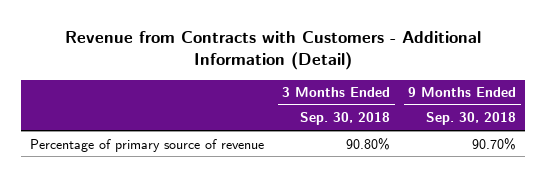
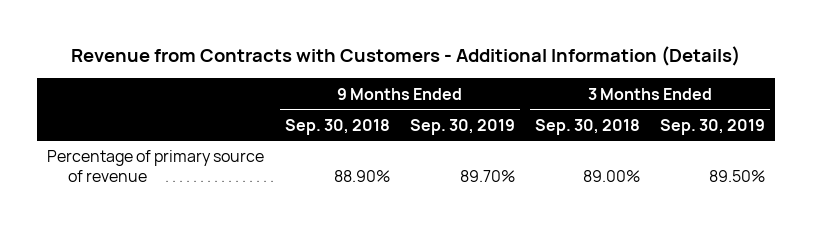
- Revenue from Contracts with Customers - Additional Information (Detail)
+ Revenue from Contracts with Customers - Additional Information (Details)
- | 3 Months Ended Sep. 30, 2018 | 9 Months Ended Sep. 30, 2018
+ | 9 Months Ended Sep. 30, 2018 | 9 Months Ended Sep. 30, 2019 | 3 Months Ended Sep. 30, 2018 | 3 Months Ended Sep. 30, 2019
- Percentage of primary source of revenue | 90.80% | 90.70%
+ Percentage of primary source of revenue | 88.90% | 89.70% | 89.00% | 89.50%

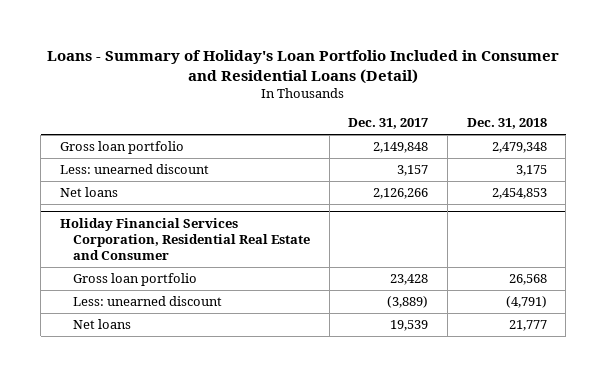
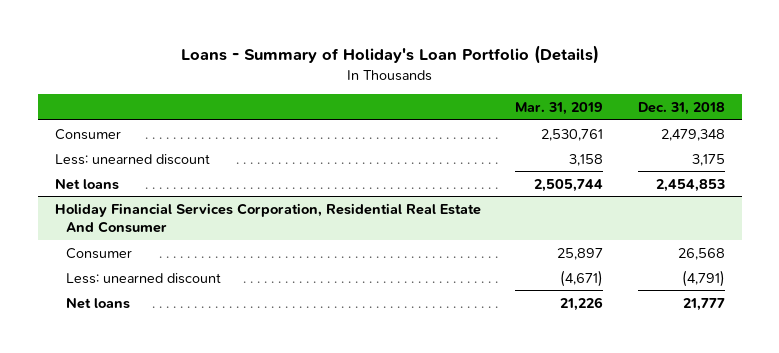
- Loans - Summary of Holiday's Loan Portfolio Included in Consumer and Residential Loans (Detail)
+ Loans - Summary of Holiday's Loan Portfolio (Details)
- | Dec. 31, 2017 | Dec. 31, 2018
+ | Mar. 31, 2019 | Dec. 31, 2018
- Gross loan portfolio | 2,149,848 | 2,479,348
+ Consumer | 2,530,761 | 2,479,348
- Holiday Financial Services Corporation, Residential Real Estate and Consumer
- Gross loan portfolio | 23,428 | 26,568
+ Holiday Financial Services Corporation, Residential Real Estate And Consumer
+ Consumer | 25,897 | 26,568

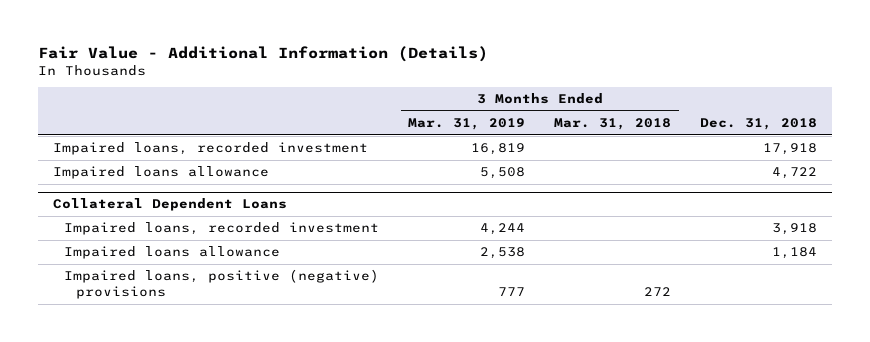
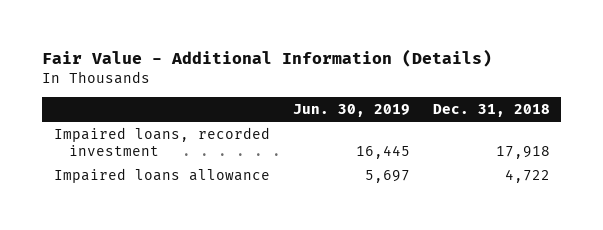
- | 3 Months Ended Mar. 31, 2019 | 3 Months Ended Mar. 31, 2018 | Dec. 31, 2018
+ | Jun. 30, 2019 | Dec. 31, 2018
- Collateral Dependent Loans
- Impaired loans, recorded investment | 4,244 | | 3,918
- Impaired loans allowance | 2,538 | | 1,184
- Impaired loans, positive (negative) provisions | 777 | 272 |

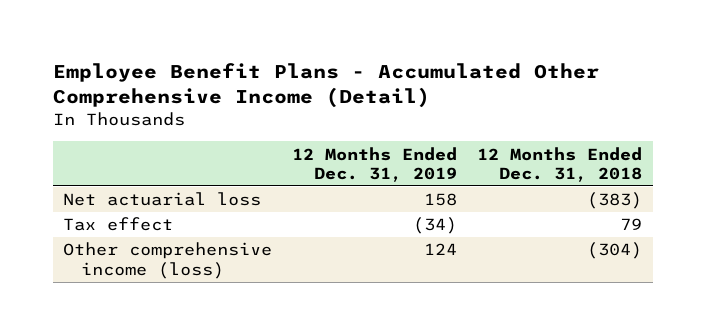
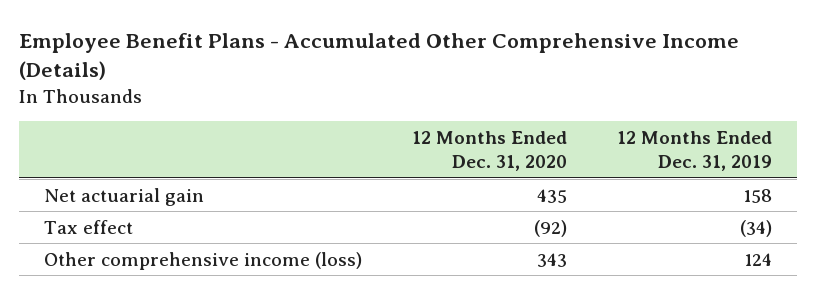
- Employee Benefit Plans - Accumulated Other Comprehensive Income (Detail)
+ Employee Benefit Plans - Accumulated Other Comprehensive Income (Details)
- | 12 Months Ended Dec. 31, 2019 | 12 Months Ended Dec. 31, 2018
+ | 12 Months Ended Dec. 31, 2020 | 12 Months Ended Dec. 31, 2019
- Net actuarial loss | 158 | (383)
+ Net actuarial gain | 435 | 158

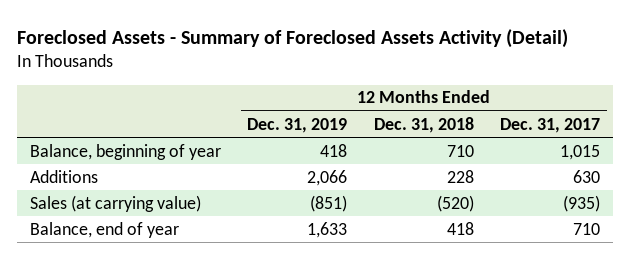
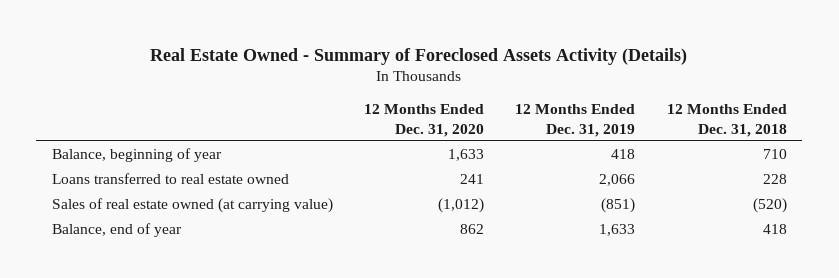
- Foreclosed Assets - Summary of Foreclosed Assets Activity (Detail)
+ Real Estate Owned - Summary of Foreclosed Assets Activity (Details)
- | 12 Months Ended Dec. 31, 2019 | 12 Months Ended Dec. 31, 2018 | 12 Months Ended Dec. 31, 2017
+ | 12 Months Ended Dec. 31, 2020 | 12 Months Ended Dec. 31, 2019 | 12 Months Ended Dec. 31, 2018
- Additions | 2,066 | 228 | 630
- Sales (at carrying value) | (851) | (520) | (935)
+ Loans transferred to real estate owned | 241 | 2,066 | 228
+ Sales of real estate owned (at carrying value) | (1,012) | (851) | (520)

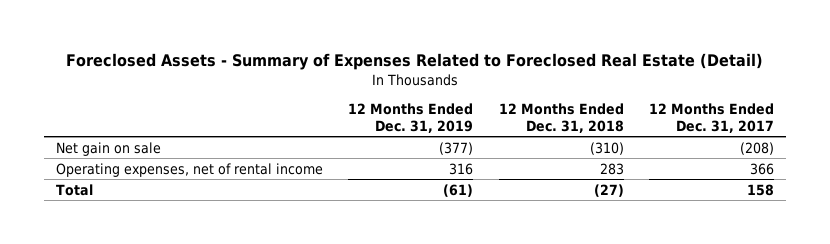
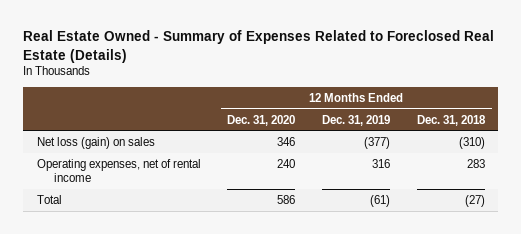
- Foreclosed Assets - Summary of Expenses Related to Foreclosed Real Estate (Detail)
+ Real Estate Owned - Summary of Expenses Related to Foreclosed Real Estate (Details)
- | 12 Months Ended Dec. 31, 2019 | 12 Months Ended Dec. 31, 2018 | 12 Months Ended Dec. 31, 2017
+ | 12 Months Ended Dec. 31, 2020 | 12 Months Ended Dec. 31, 2019 | 12 Months Ended Dec. 31, 2018
- Net gain on sale | (377) | (310) | (208)
+ Net loss (gain) on sales | 346 | (377) | (310)

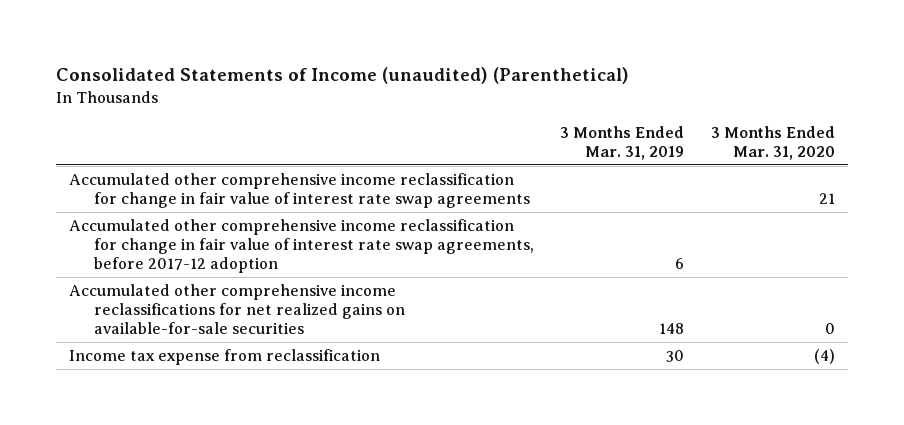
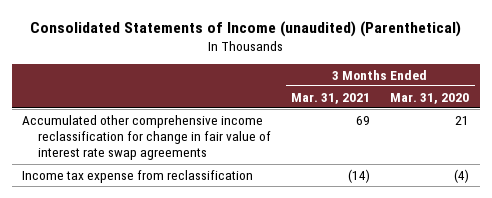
- | 3 Months Ended Mar. 31, 2019 | 3 Months Ended Mar. 31, 2020
+ | 3 Months Ended Mar. 31, 2021 | 3 Months Ended Mar. 31, 2020
- Accumulated other comprehensive income reclassification for change in fair value of interest rate swap agreements, before 2017-12 adoption | 6 |
- Accumulated other comprehensive income reclassifications for net realized gains on available-for-sale securities | 148 | 0

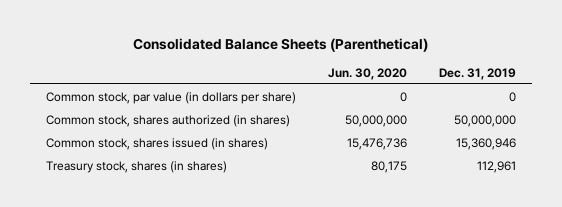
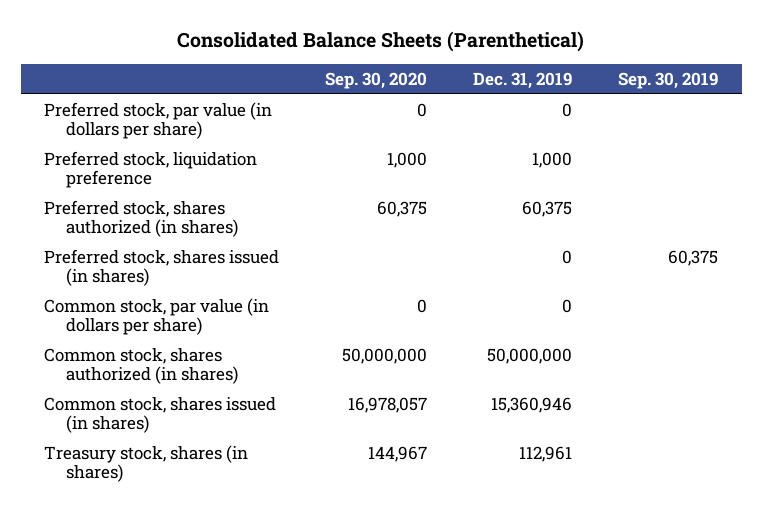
- | Jun. 30, 2020 | Dec. 31, 2019
+ | Sep. 30, 2020 | Dec. 31, 2019 | Sep. 30, 2019
+ Preferred stock, par value (in dollars per share) | 0 | 0 |
+ Preferred stock, liquidation preference | 1,000 | 1,000 |
+ Preferred stock, shares authorized (in shares) | 60,375 | 60,375 |
+ Preferred stock, shares issued (in shares) | | 0 | 60,375

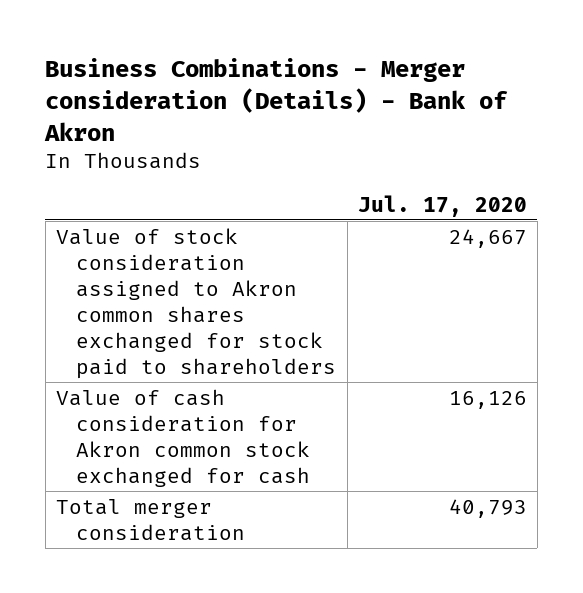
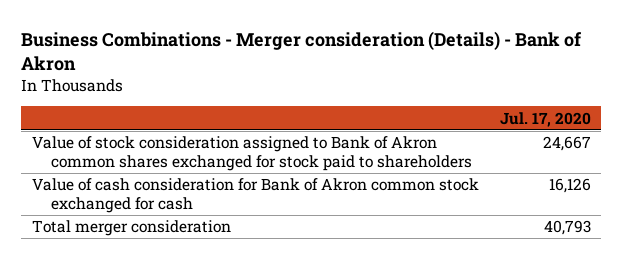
- Value of stock consideration assigned to Akron common shares exchanged for stock paid to shareholders | 24,667
- Value of cash consideration for Akron common stock exchanged for cash | 16,126
+ Value of stock consideration assigned to Bank of Akron common shares exchanged for stock paid to shareholders | 24,667
+ Value of cash consideration for Bank of Akron common stock exchanged for cash | 16,126

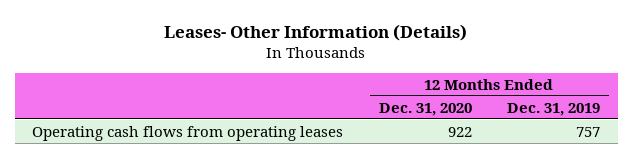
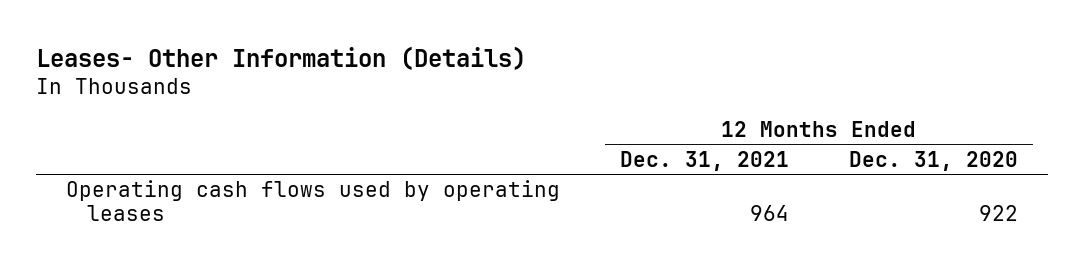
- | 12 Months Ended Dec. 31, 2020 | 12 Months Ended Dec. 31, 2019
+ | 12 Months Ended Dec. 31, 2021 | 12 Months Ended Dec. 31, 2020
- Operating cash flows from operating leases | 922 | 757
+ Operating cash flows used by operating leases | 964 | 922

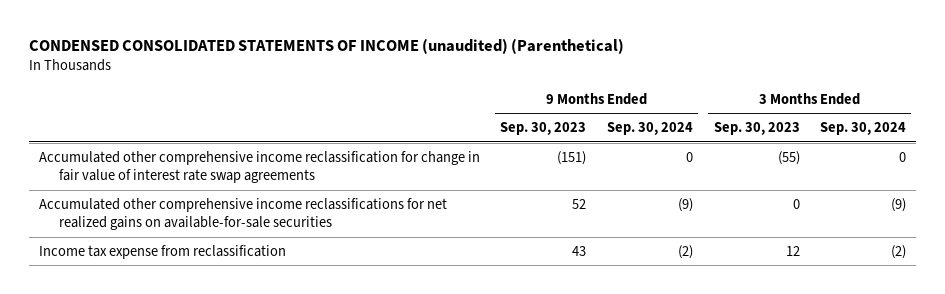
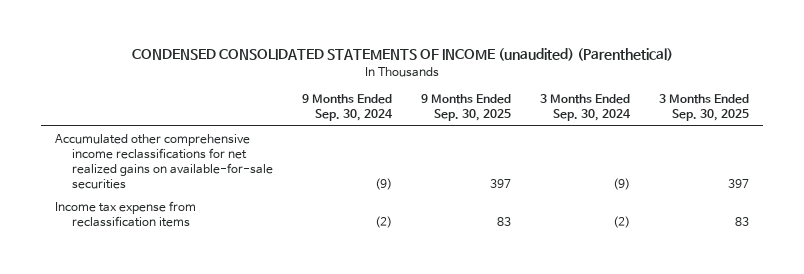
- | 9 Months Ended Sep. 30, 2023 | 9 Months Ended Sep. 30, 2024 | 3 Months Ended Sep. 30, 2023 | 3 Months Ended Sep. 30, 2024
+ | 9 Months Ended Sep. 30, 2024 | 9 Months Ended Sep. 30, 2025 | 3 Months Ended Sep. 30, 2024 | 3 Months Ended Sep. 30, 2025
- Accumulated other comprehensive income reclassification for change in fair value of interest rate swap agreements | (151) | 0 | (55) | 0
- Income tax expense from reclassification | 43 | (2) | 12 | (2)
+ Income tax expense from reclassification items | (2) | 83 | (2) | 83

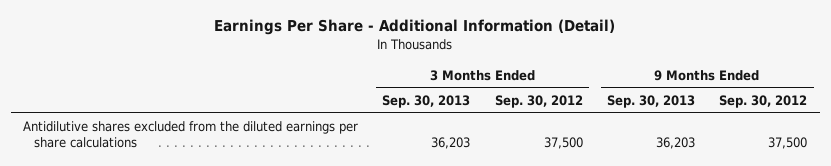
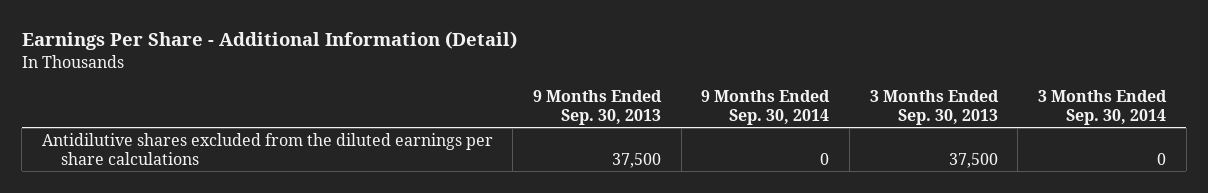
- | 3 Months Ended Sep. 30, 2013 | 3 Months Ended Sep. 30, 2012 | 9 Months Ended Sep. 30, 2013 | 9 Months Ended Sep. 30, 2012
+ | 9 Months Ended Sep. 30, 2013 | 9 Months Ended Sep. 30, 2014 | 3 Months Ended Sep. 30, 2013 | 3 Months Ended Sep. 30, 2014
- Antidilutive shares excluded from the diluted earnings per share calculations | 36,203 | 37,500 | 36,203 | 37,500
+ Antidilutive shares excluded from the diluted earnings per share calculations | 37,500 | 0 | 37,500 | 0

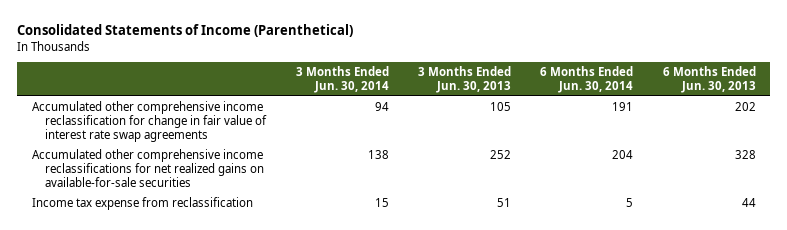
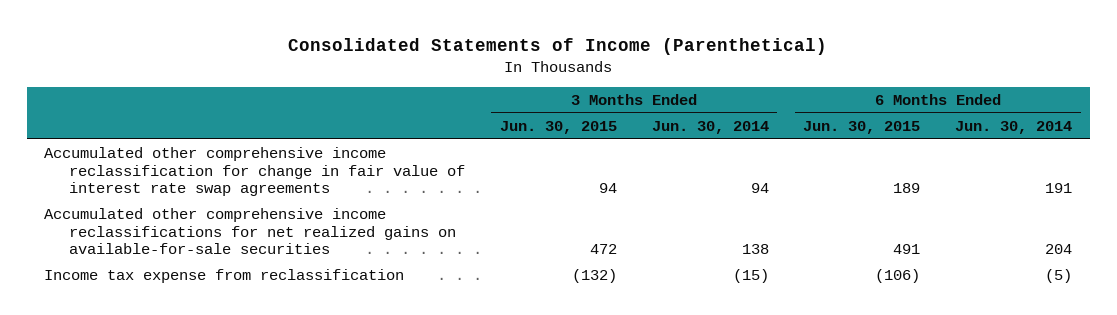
- | 3 Months Ended Jun. 30, 2014 | 3 Months Ended Jun. 30, 2013 | 6 Months Ended Jun. 30, 2014 | 6 Months Ended Jun. 30, 2013
+ | 3 Months Ended Jun. 30, 2015 | 3 Months Ended Jun. 30, 2014 | 6 Months Ended Jun. 30, 2015 | 6 Months Ended Jun. 30, 2014
- Income tax expense from reclassification | 15 | 51 | 5 | 44
+ Income tax expense from reclassification | (132) | (15) | (106) | (5)

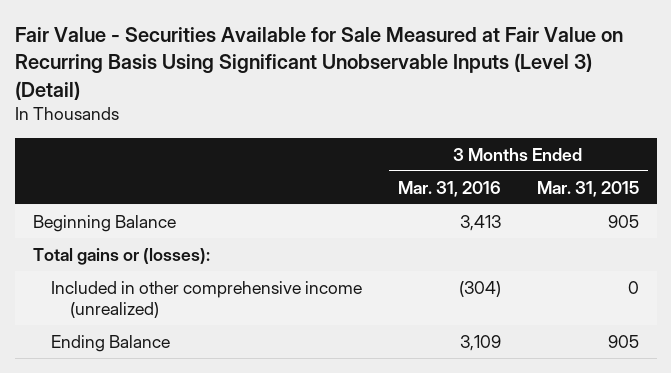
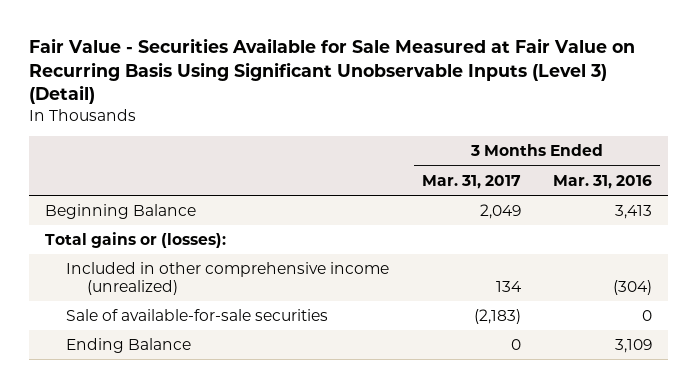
- | 3 Months Ended Mar. 31, 2016 | 3 Months Ended Mar. 31, 2015
+ | 3 Months Ended Mar. 31, 2017 | 3 Months Ended Mar. 31, 2016
+ Sale of available-for-sale securities | (2,183) | 0

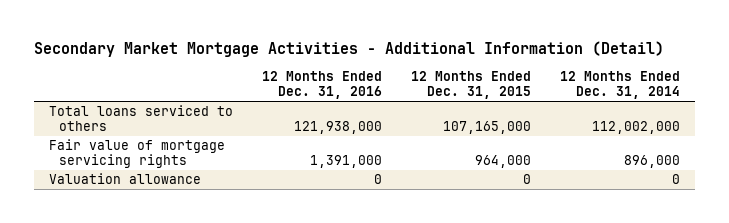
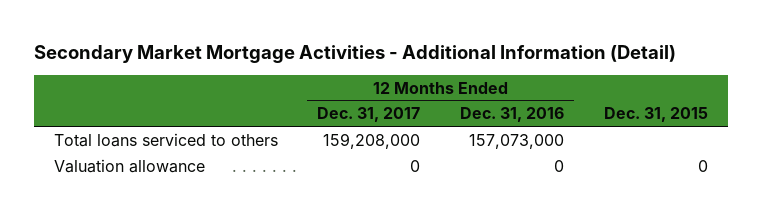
- | 12 Months Ended Dec. 31, 2016 | 12 Months Ended Dec. 31, 2015 | 12 Months Ended Dec. 31, 2014
+ | 12 Months Ended Dec. 31, 2017 | 12 Months Ended Dec. 31, 2016 | Dec. 31, 2015
- Total loans serviced to others | 121,938,000 | 107,165,000 | 112,002,000
- Fair value of mortgage servicing rights | 1,391,000 | 964,000 | 896,000
+ Total loans serviced to others | 159,208,000 | 157,073,000 |

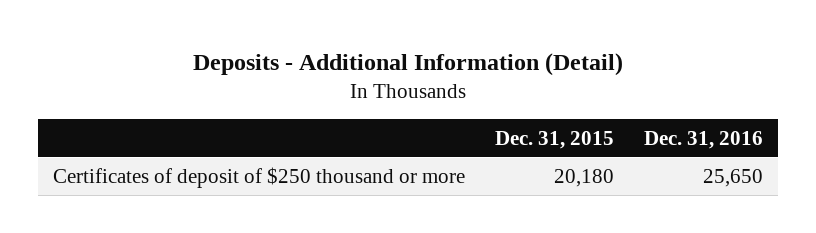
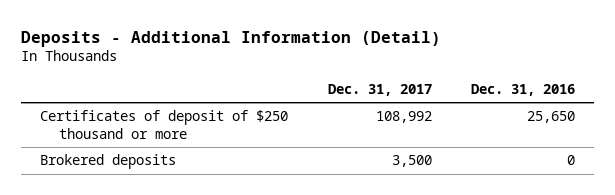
- | Dec. 31, 2015 | Dec. 31, 2016
+ | Dec. 31, 2017 | Dec. 31, 2016
+ Brokered deposits | 3,500 | 0

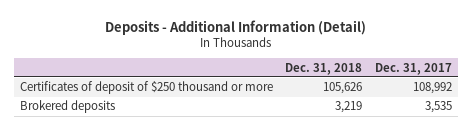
- | Dec. 31, 2017 | Dec. 31, 2016
+ | Dec. 31, 2018 | Dec. 31, 2017
- Brokered deposits | 3,500 | 0
+ Brokered deposits | 3,219 | 3,535

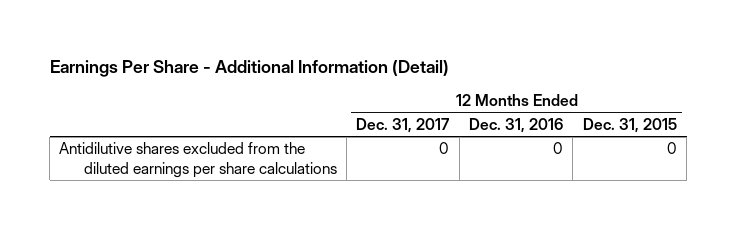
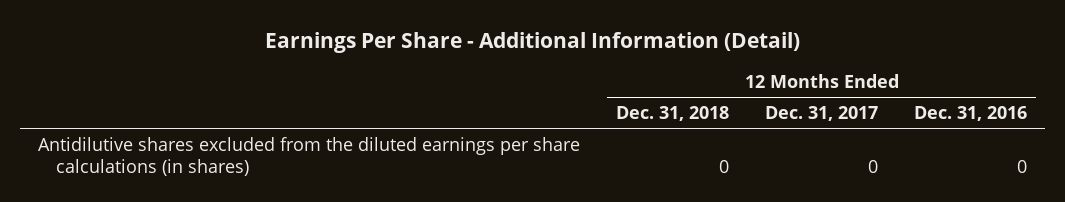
- | 12 Months Ended Dec. 31, 2017 | 12 Months Ended Dec. 31, 2016 | 12 Months Ended Dec. 31, 2015
+ | 12 Months Ended Dec. 31, 2018 | 12 Months Ended Dec. 31, 2017 | 12 Months Ended Dec. 31, 2016
- Antidilutive shares excluded from the diluted earnings per share calculations | 0 | 0 | 0
+ Antidilutive shares excluded from the diluted earnings per share calculations (in shares) | 0 | 0 | 0

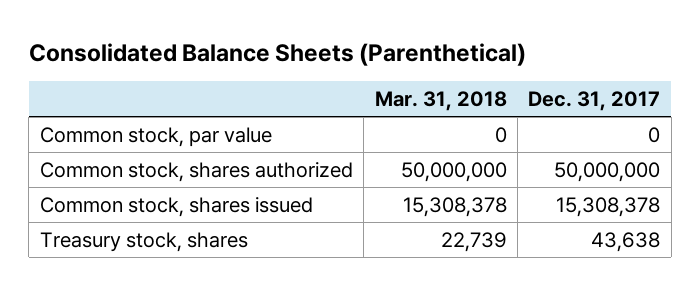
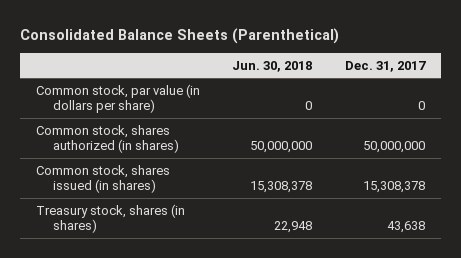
- | Mar. 31, 2018 | Dec. 31, 2017
+ | Jun. 30, 2018 | Dec. 31, 2017
- Common stock, par value | 0 | 0
- Common stock, shares authorized | 50,000,000 | 50,000,000
- Common stock, shares issued | 15,308,378 | 15,308,378
- Treasury stock, shares | 22,739 | 43,638
+ Common stock, par value (in dollars per share) | 0 | 0
+ Common stock, shares authorized (in shares) | 50,000,000 | 50,000,000
+ Common stock, shares issued (in shares) | 15,308,378 | 15,308,378
+ Treasury stock, shares (in shares) | 22,948 | 43,638

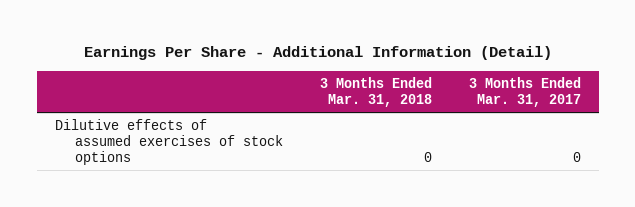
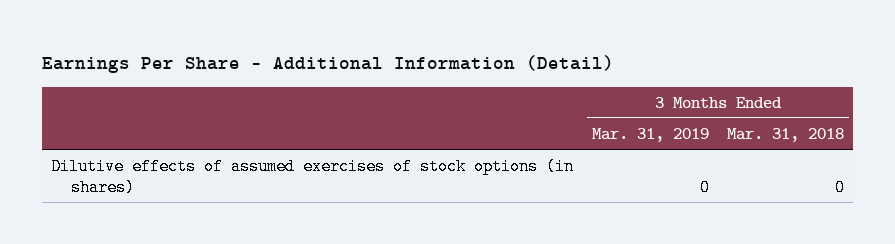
- | 3 Months Ended Mar. 31, 2018 | 3 Months Ended Mar. 31, 2017
+ | 3 Months Ended Mar. 31, 2019 | 3 Months Ended Mar. 31, 2018
- Dilutive effects of assumed exercises of stock options | 0 | 0
+ Dilutive effects of assumed exercises of stock options (in shares) | 0 | 0

